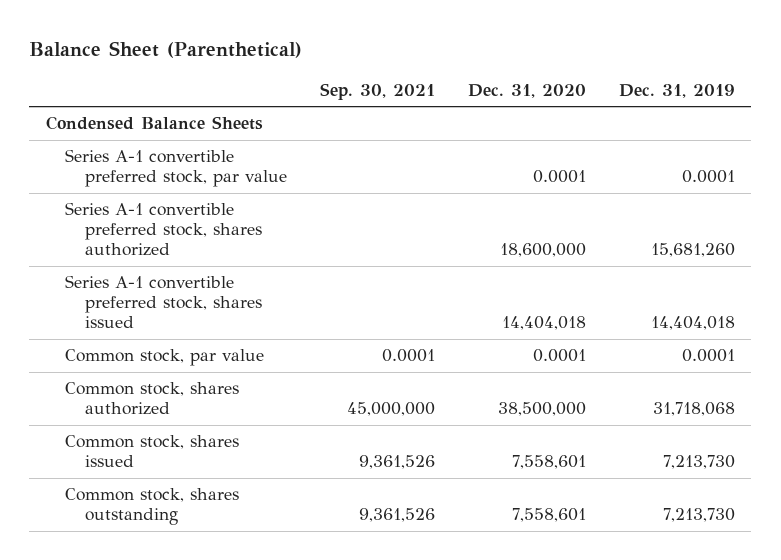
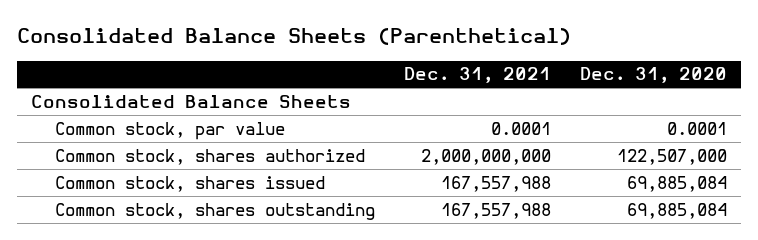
- Balance Sheet (Parenthetical)
+ Consolidated Balance Sheets (Parenthetical)
- | Sep. 30, 2021 | Dec. 31, 2020 | Dec. 31, 2019
+ | Dec. 31, 2021 | Dec. 31, 2020
- Condensed Balance Sheets
- Series A-1 convertible preferred stock, par value | | 0.0001 | 0.0001
- Series A-1 convertible preferred stock, shares authorized | | 18,600,000 | 15,681,260
- Series A-1 convertible preferred stock, shares issued | | 14,404,018 | 14,404,018
+ Consolidated Balance Sheets
- Common stock, shares authorized | 45,000,000 | 38,500,000 | 31,718,068
- Common stock, shares issued | 9,361,526 | 7,558,601 | 7,213,730
- Common stock, shares outstanding | 9,361,526 | 7,558,601 | 7,213,730
+ Common stock, shares authorized | 2,000,000,000 | 122,507,000
+ Common stock, shares issued | 167,557,988 | 69,885,084
+ Common stock, shares outstanding | 167,557,988 | 69,885,084

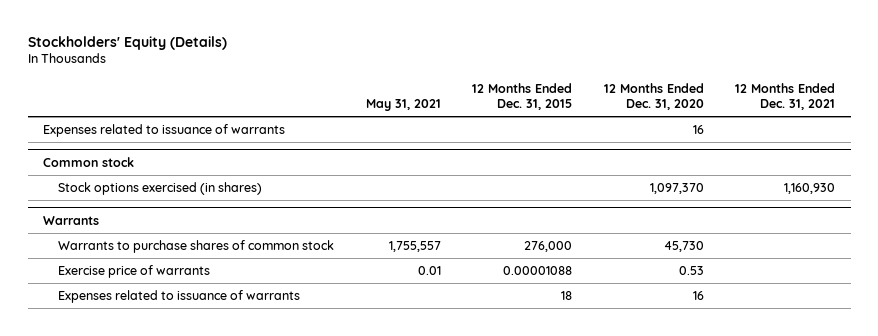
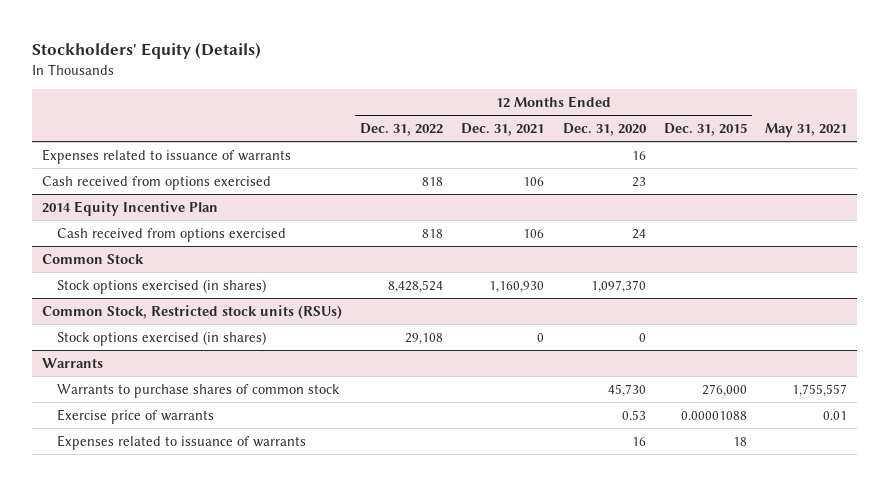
- | May 31, 2021 | 12 Months Ended Dec. 31, 2015 | 12 Months Ended Dec. 31, 2020 | 12 Months Ended Dec. 31, 2021
+ | 12 Months Ended Dec. 31, 2022 | 12 Months Ended Dec. 31, 2021 | 12 Months Ended Dec. 31, 2020 | 12 Months Ended Dec. 31, 2015 | May 31, 2021
- Common stock
+ Cash received from options exercised | 818 | 106 | 23 | |
+ 2014 Equity Incentive Plan
+ Cash received from options exercised | 818 | 106 | 24 | |
+ Common Stock
+ Common Stock, Restricted stock units (RSUs)
+ Stock options exercised (in shares) | 29,108 | 0 | 0 | |

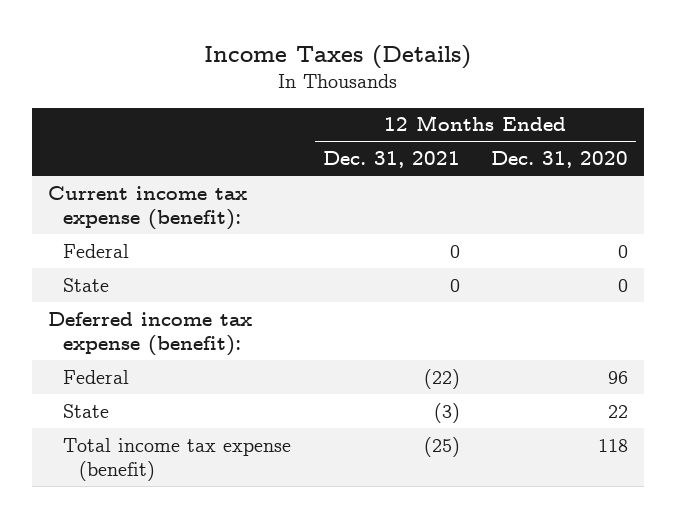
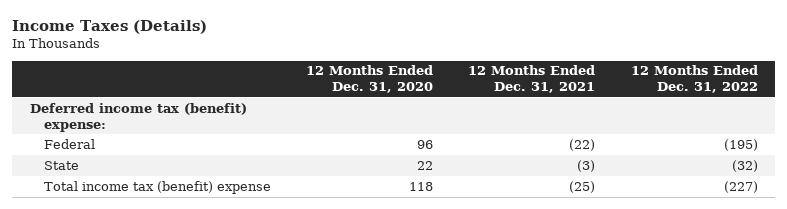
- | 12 Months Ended Dec. 31, 2021 | 12 Months Ended Dec. 31, 2020
+ | 12 Months Ended Dec. 31, 2020 | 12 Months Ended Dec. 31, 2021 | 12 Months Ended Dec. 31, 2022
- Current income tax expense (benefit):
- Federal | 0 | 0
- State | 0 | 0
- Deferred income tax expense (benefit):
+ Deferred income tax (benefit) expense:
- Total income tax expense (benefit) | (25) | 118
+ Total income tax (benefit) expense | 118 | (25) | (227)

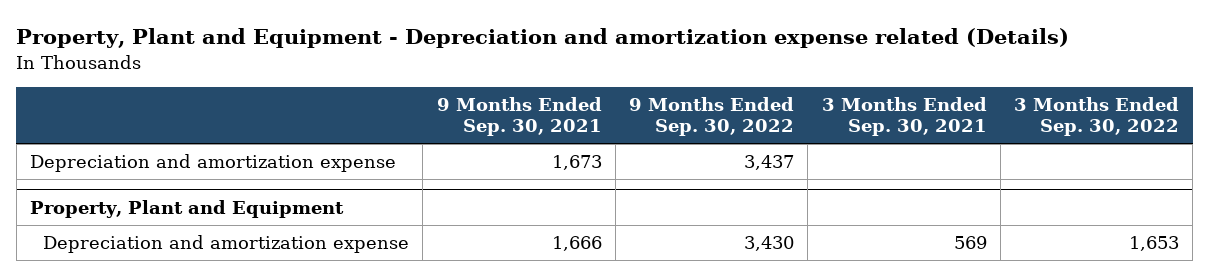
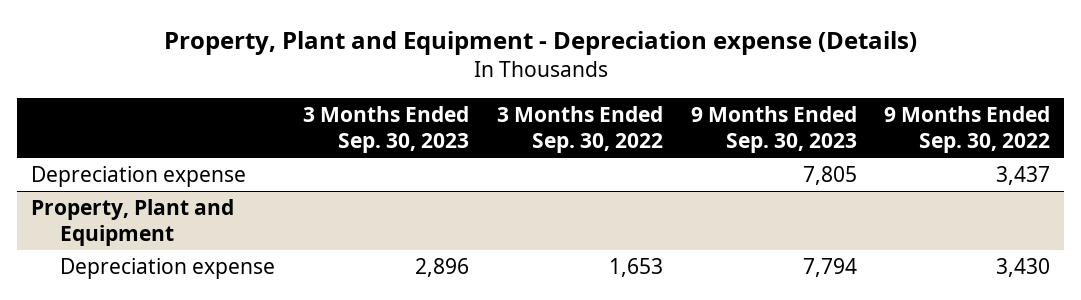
- Property, Plant and Equipment - Depreciation and amortization expense related (Details)
+ Property, Plant and Equipment - Depreciation expense (Details)
- | 9 Months Ended Sep. 30, 2021 | 9 Months Ended Sep. 30, 2022 | 3 Months Ended Sep. 30, 2021 | 3 Months Ended Sep. 30, 2022
+ | 3 Months Ended Sep. 30, 2023 | 3 Months Ended Sep. 30, 2022 | 9 Months Ended Sep. 30, 2023 | 9 Months Ended Sep. 30, 2022
- Depreciation and amortization expense | 1,673 | 3,437 | |
+ Depreciation expense | | | 7,805 | 3,437
@ Property, Plant and Equipment
- Depreciation and amortization expense | 1,666 | 3,430 | 569 | 1,653
+ Depreciation expense | 2,896 | 1,653 | 7,794 | 3,430

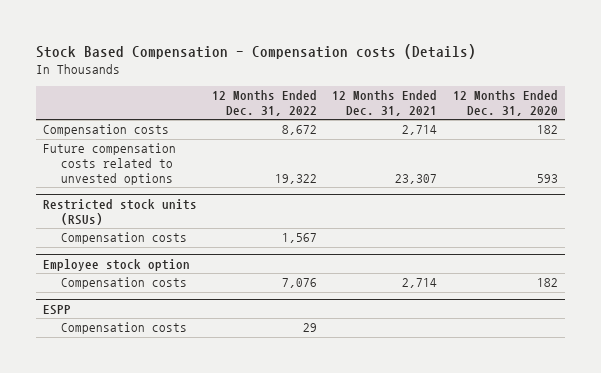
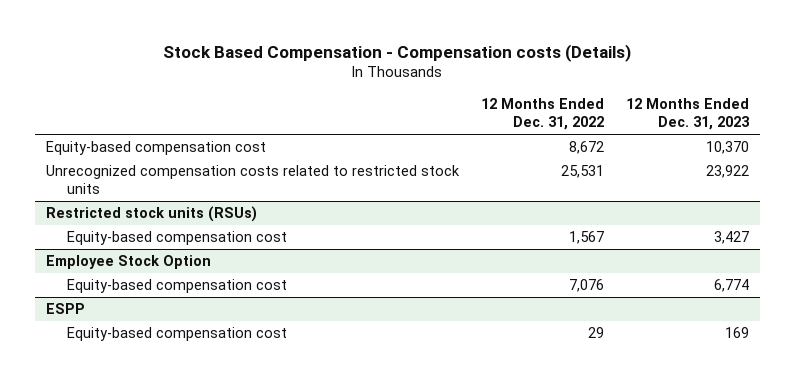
- | 12 Months Ended Dec. 31, 2022 | 12 Months Ended Dec. 31, 2021 | 12 Months Ended Dec. 31, 2020
+ | 12 Months Ended Dec. 31, 2022 | 12 Months Ended Dec. 31, 2023
- Compensation costs | 8,672 | 2,714 | 182
- Future compensation costs related to unvested options | 19,322 | 23,307 | 593
+ Equity-based compensation cost | 8,672 | 10,370
+ Unrecognized compensation costs related to restricted stock units | 25,531 | 23,922
@ Restricted stock units (RSUs)
- Compensation costs | 1,567 | |
- Employee stock option
- Compensation costs | 7,076 | 2,714 | 182
@ Restricted stock units (RSUs)
+ Equity-based compensation cost | 1,567 | 3,427
+ Employee Stock Option
+ Equity-based compensation cost | 7,076 | 6,774
@ ESPP
- Compensation costs | 29 | |
+ Equity-based compensation cost | 29 | 169

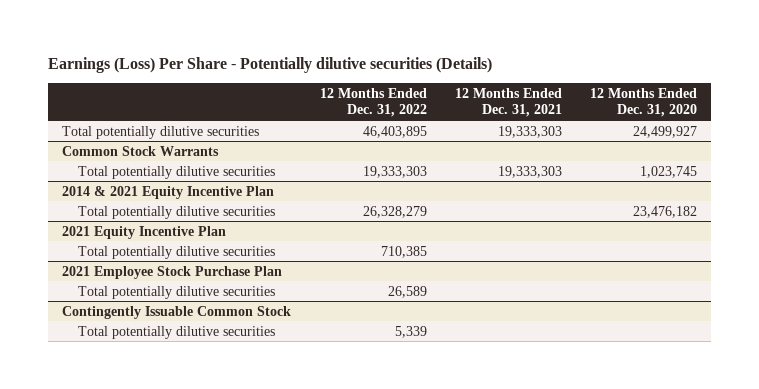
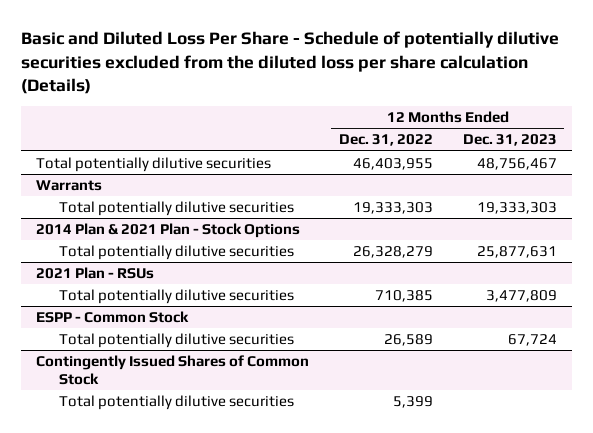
- Earnings (Loss) Per Share - Potentially dilutive securities (Details)
+ Basic and Diluted Loss Per Share - Schedule of potentially dilutive securities excluded from the diluted loss per share calculation (Details)
- | 12 Months Ended Dec. 31, 2022 | 12 Months Ended Dec. 31, 2021 | 12 Months Ended Dec. 31, 2020
+ | 12 Months Ended Dec. 31, 2022 | 12 Months Ended Dec. 31, 2023
- Total potentially dilutive securities | 46,403,895 | 19,333,303 | 24,499,927
- Common Stock Warrants
+ Total potentially dilutive securities | 46,403,955 | 48,756,467
+ Warrants
- 2014 & 2021 Equity Incentive Plan
+ 2014 Plan & 2021 Plan - Stock Options
- 2021 Equity Incentive Plan
+ 2021 Plan - RSUs
- 2021 Employee Stock Purchase Plan
+ ESPP - Common Stock
- Contingently Issuable Common Stock
- Total potentially dilutive securities | 5,339 | |
+ Contingently Issued Shares of Common Stock
+ Total potentially dilutive securities | 5,399 |

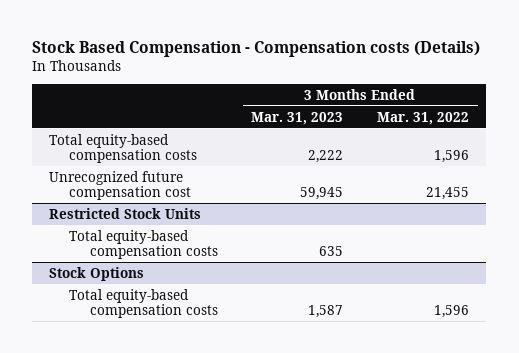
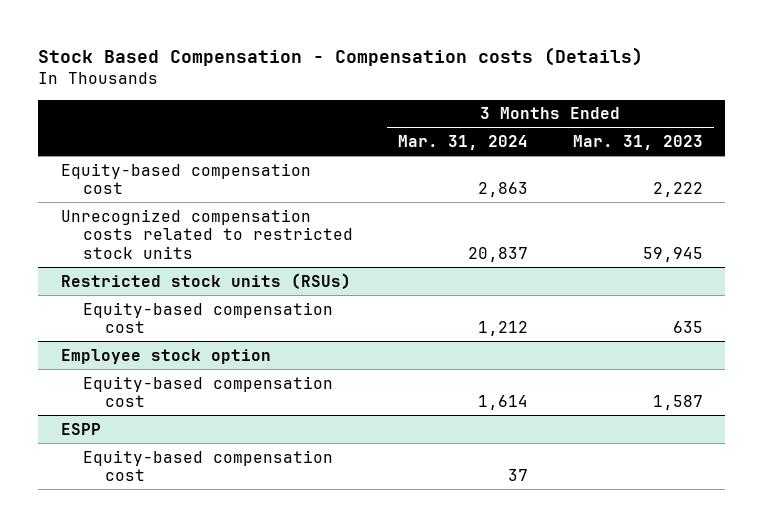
- | 3 Months Ended Mar. 31, 2023 | 3 Months Ended Mar. 31, 2022
+ | 3 Months Ended Mar. 31, 2024 | 3 Months Ended Mar. 31, 2023
- Total equity-based compensation costs | 2,222 | 1,596
- Unrecognized future compensation cost | 59,945 | 21,455
- Restricted Stock Units
- Total equity-based compensation costs | 635 |
- Stock Options
- Total equity-based compensation costs | 1,587 | 1,596
+ Equity-based compensation cost | 2,863 | 2,222
+ Unrecognized compensation costs related to restricted stock units | 20,837 | 59,945
+ Restricted stock units (RSUs)
+ Equity-based compensation cost | 1,212 | 635
+ Employee stock option
+ Equity-based compensation cost | 1,614 | 1,587
+ ESPP
+ Equity-based compensation cost | 37 |

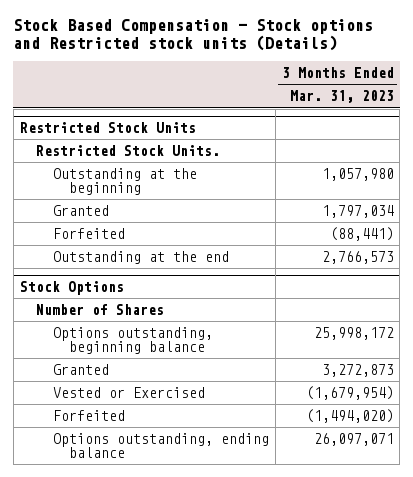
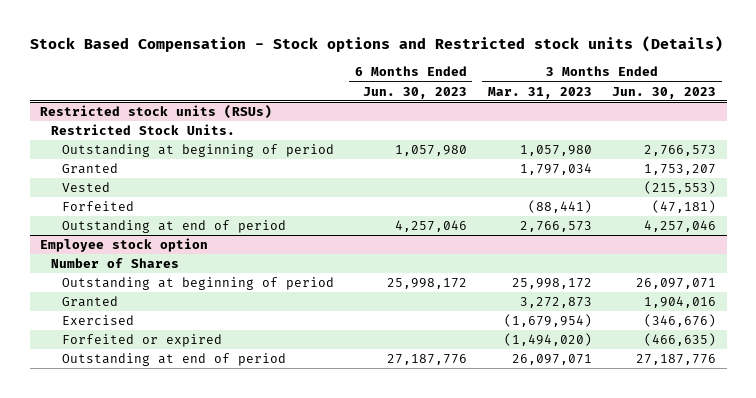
- | 3 Months Ended Mar. 31, 2023
+ | 6 Months Ended Jun. 30, 2023 | 3 Months Ended Mar. 31, 2023 | 3 Months Ended Jun. 30, 2023
- Restricted Stock Units
+ Restricted stock units (RSUs)
- Outstanding at the beginning | 1,057,980
+ Outstanding at beginning of period | 1,057,980 | 1,057,980 | 2,766,573
+ Vested | | | (215,553)
- Outstanding at the end | 2,766,573
- Stock Options
+ Outstanding at end of period | 4,257,046 | 2,766,573 | 4,257,046
+ Employee stock option
- Options outstanding, beginning balance | 25,998,172
+ Outstanding at beginning of period | 25,998,172 | 25,998,172 | 26,097,071
- Vested or Exercised | (1,679,954)
- Forfeited | (1,494,020)
- Options outstanding, ending balance | 26,097,071
+ Exercised | | (1,679,954) | (346,676)
+ Forfeited or expired | | (1,494,020) | (466,635)
+ Outstanding at end of period | 27,187,776 | 26,097,071 | 27,187,776

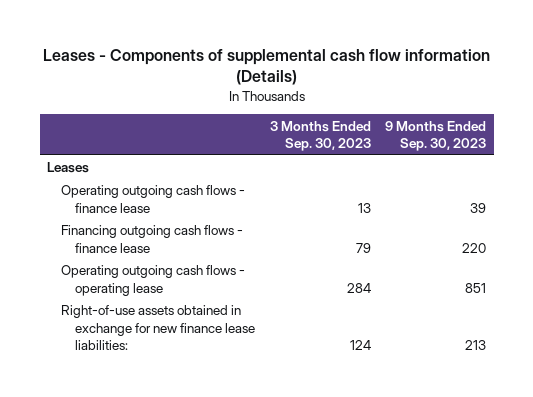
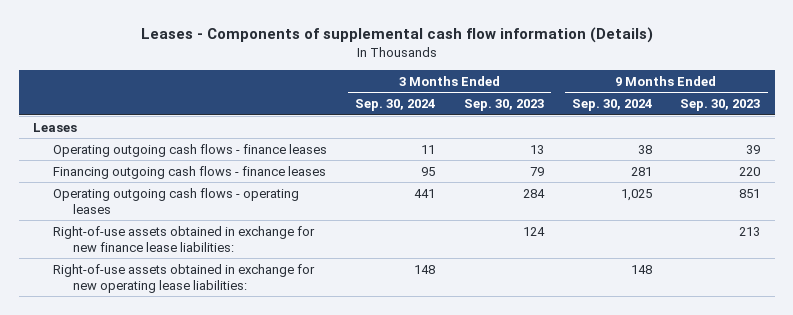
- | 3 Months Ended Sep. 30, 2023 | 9 Months Ended Sep. 30, 2023
+ | 3 Months Ended Sep. 30, 2024 | 3 Months Ended Sep. 30, 2023 | 9 Months Ended Sep. 30, 2024 | 9 Months Ended Sep. 30, 2023
- Operating outgoing cash flows - finance lease | 13 | 39
- Financing outgoing cash flows - finance lease | 79 | 220
- Operating outgoing cash flows - operating lease | 284 | 851
+ Operating outgoing cash flows - finance leases | 11 | 13 | 38 | 39
+ Financing outgoing cash flows - finance leases | 95 | 79 | 281 | 220
+ Operating outgoing cash flows - operating leases | 441 | 284 | 1,025 | 851
+ Right-of-use assets obtained in exchange for new operating lease liabilities: | 148 | | 148 |

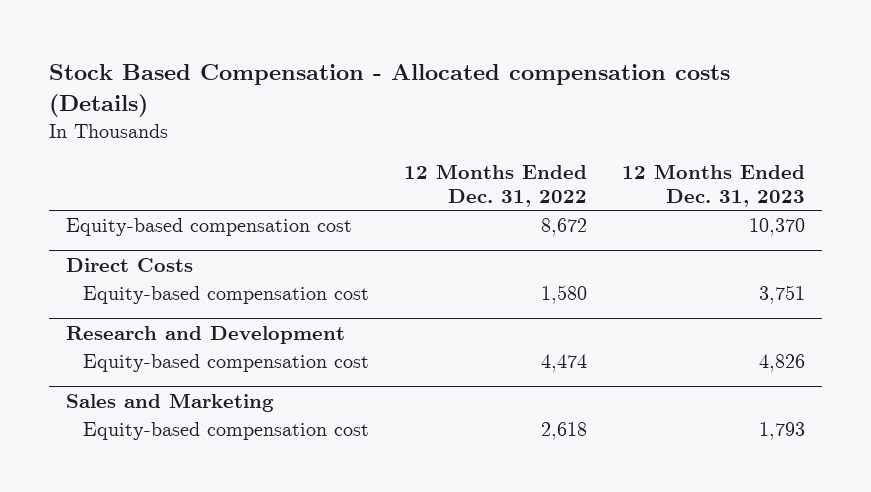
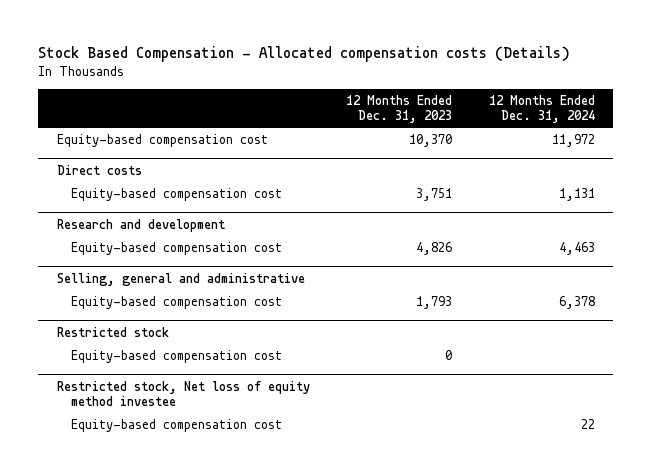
- | 12 Months Ended Dec. 31, 2022 | 12 Months Ended Dec. 31, 2023
+ | 12 Months Ended Dec. 31, 2023 | 12 Months Ended Dec. 31, 2024
- Direct Costs
+ Direct costs
- Research and Development
+ Research and development
- Sales and Marketing
+ Selling, general and administrative
+ Restricted stock
+ Equity-based compensation cost | 0 |
+ Restricted stock, Net loss of equity method investee
+ Equity-based compensation cost | | 22

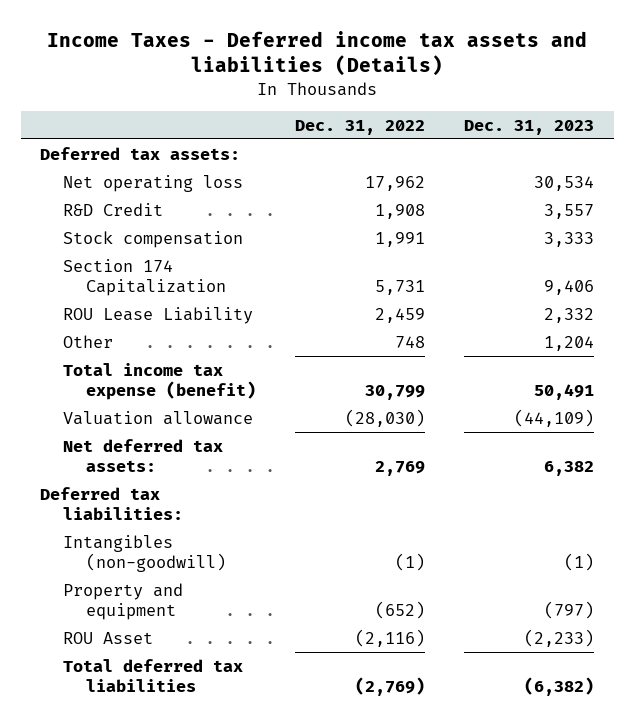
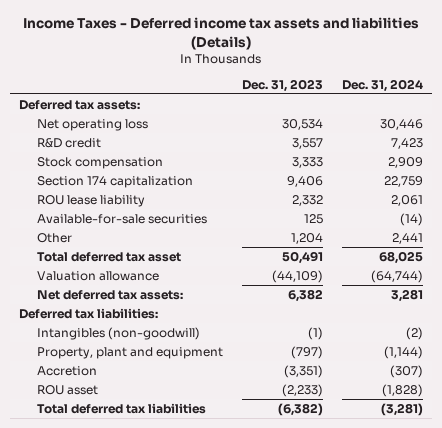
- | Dec. 31, 2022 | Dec. 31, 2023
+ | Dec. 31, 2023 | Dec. 31, 2024
- R&D Credit | 1,908 | 3,557
+ R&D credit | 3,557 | 7,423
- Section 174 Capitalization | 5,731 | 9,406
- ROU Lease Liability | 2,459 | 2,332
+ Section 174 capitalization | 9,406 | 22,759
+ ROU lease liability | 2,332 | 2,061
+ Available-for-sale securities | 125 | (14)
- Total income tax expense (benefit) | 30,799 | 50,491
+ Total deferred tax asset | 50,491 | 68,025
- Property and equipment | (652) | (797)
- ROU Asset | (2,116) | (2,233)
+ Property, plant and equipment | (797) | (1,144)
+ Accretion | (3,351) | (307)
+ ROU asset | (2,233) | (1,828)

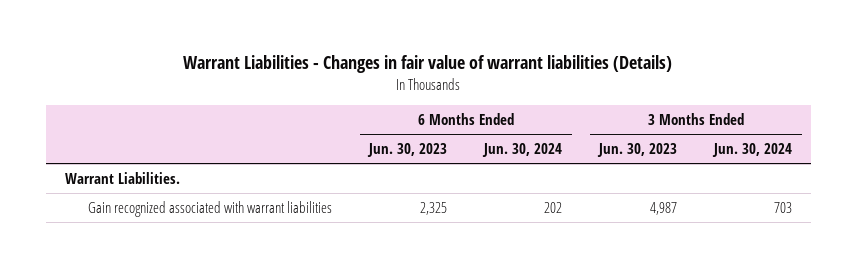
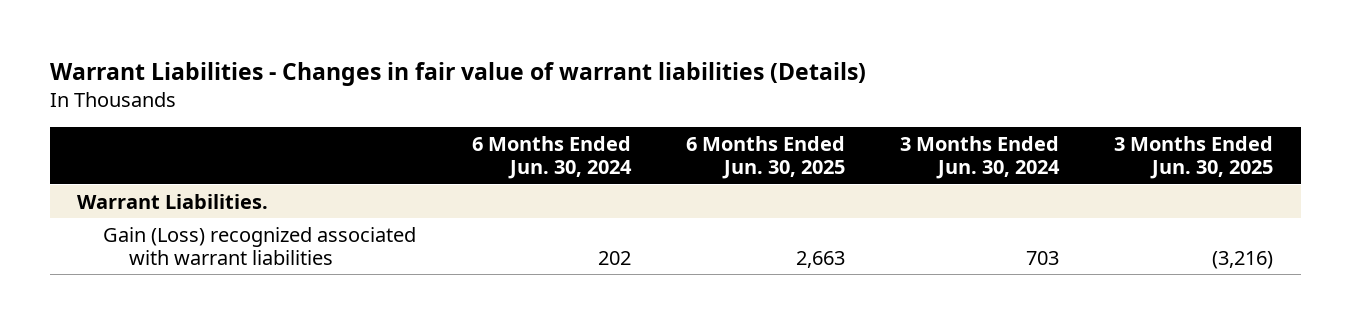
- | 6 Months Ended Jun. 30, 2023 | 6 Months Ended Jun. 30, 2024 | 3 Months Ended Jun. 30, 2023 | 3 Months Ended Jun. 30, 2024
+ | 6 Months Ended Jun. 30, 2024 | 6 Months Ended Jun. 30, 2025 | 3 Months Ended Jun. 30, 2024 | 3 Months Ended Jun. 30, 2025
- Gain recognized associated with warrant liabilities | 2,325 | 202 | 4,987 | 703
+ Gain (Loss) recognized associated with warrant liabilities | 202 | 2,663 | 703 | (3,216)

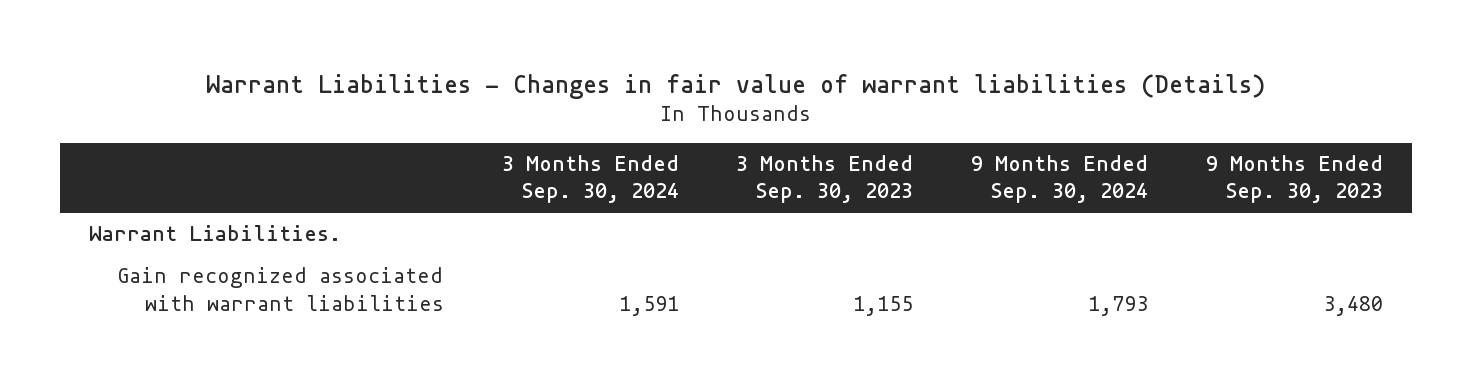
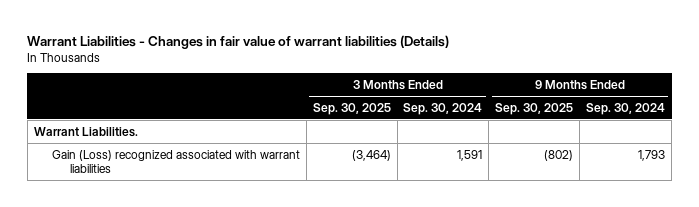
- | 3 Months Ended Sep. 30, 2024 | 3 Months Ended Sep. 30, 2023 | 9 Months Ended Sep. 30, 2024 | 9 Months Ended Sep. 30, 2023
+ | 3 Months Ended Sep. 30, 2025 | 3 Months Ended Sep. 30, 2024 | 9 Months Ended Sep. 30, 2025 | 9 Months Ended Sep. 30, 2024
- Gain recognized associated with warrant liabilities | 1,591 | 1,155 | 1,793 | 3,480
+ Gain (Loss) recognized associated with warrant liabilities | (3,464) | 1,591 | (802) | 1,793

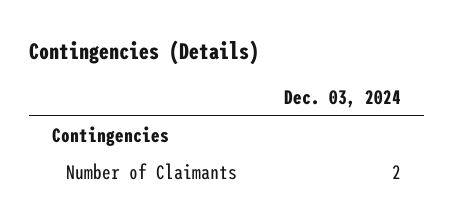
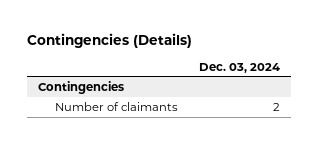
- Number of Claimants | 2
+ Number of claimants | 2

